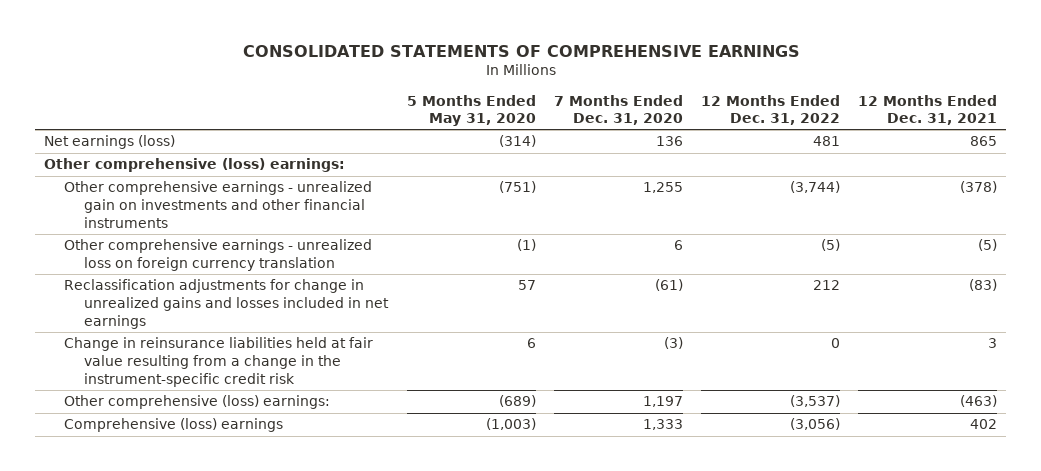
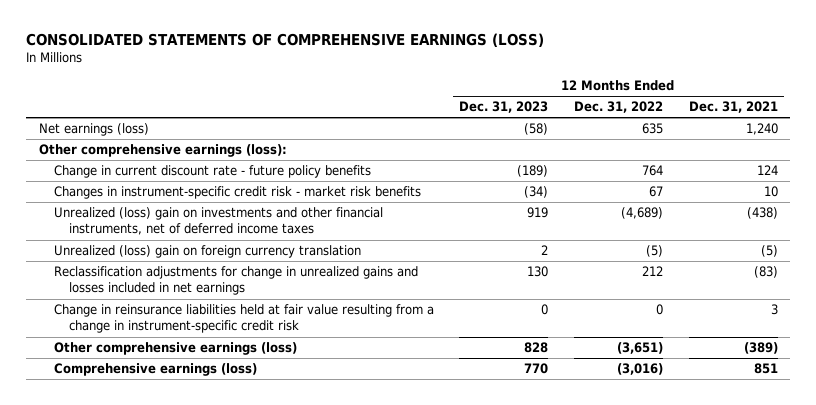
- CONSOLIDATED STATEMENTS OF COMPREHENSIVE EARNINGS
+ CONSOLIDATED STATEMENTS OF COMPREHENSIVE EARNINGS (LOSS)
- | 5 Months Ended May 31, 2020 | 7 Months Ended Dec. 31, 2020 | 12 Months Ended Dec. 31, 2022 | 12 Months Ended Dec. 31, 2021
+ | 12 Months Ended Dec. 31, 2023 | 12 Months Ended Dec. 31, 2022 | 12 Months Ended Dec. 31, 2021
- Net earnings (loss) | (314) | 136 | 481 | 865
- Other comprehensive (loss) earnings:
- Other comprehensive earnings - unrealized gain on investments and other financial instruments | (751) | 1,255 | (3,744) | (378)
- Other comprehensive earnings - unrealized loss on foreign currency translation | (1) | 6 | (5) | (5)
+ Net earnings (loss) | (58) | 635 | 1,240
+ Other comprehensive earnings (loss):
+ Change in current discount rate - future policy benefits | (189) | 764 | 124
+ Changes in instrument-specific credit risk - market risk benefits | (34) | 67 | 10
+ Unrealized (loss) gain on investments and other financial instruments, net of deferred income taxes | 919 | (4,689) | (438)
+ Unrealized (loss) gain on foreign currency translation | 2 | (5) | (5)
- Change in reinsurance liabilities held at fair value resulting from a change in the instrument-specific credit risk | 6 | (3) | 0 | 3
- Other comprehensive (loss) earnings: | (689) | 1,197 | (3,537) | (463)
- Comprehensive (loss) earnings | (1,003) | 1,333 | (3,056) | 402
+ Change in reinsurance liabilities held at fair value resulting from a change in instrument-specific credit risk | 0 | 0 | 3
+ Other comprehensive earnings (loss) | 828 | (3,651) | (389)
+ Comprehensive earnings (loss) | 770 | (3,016) | 851

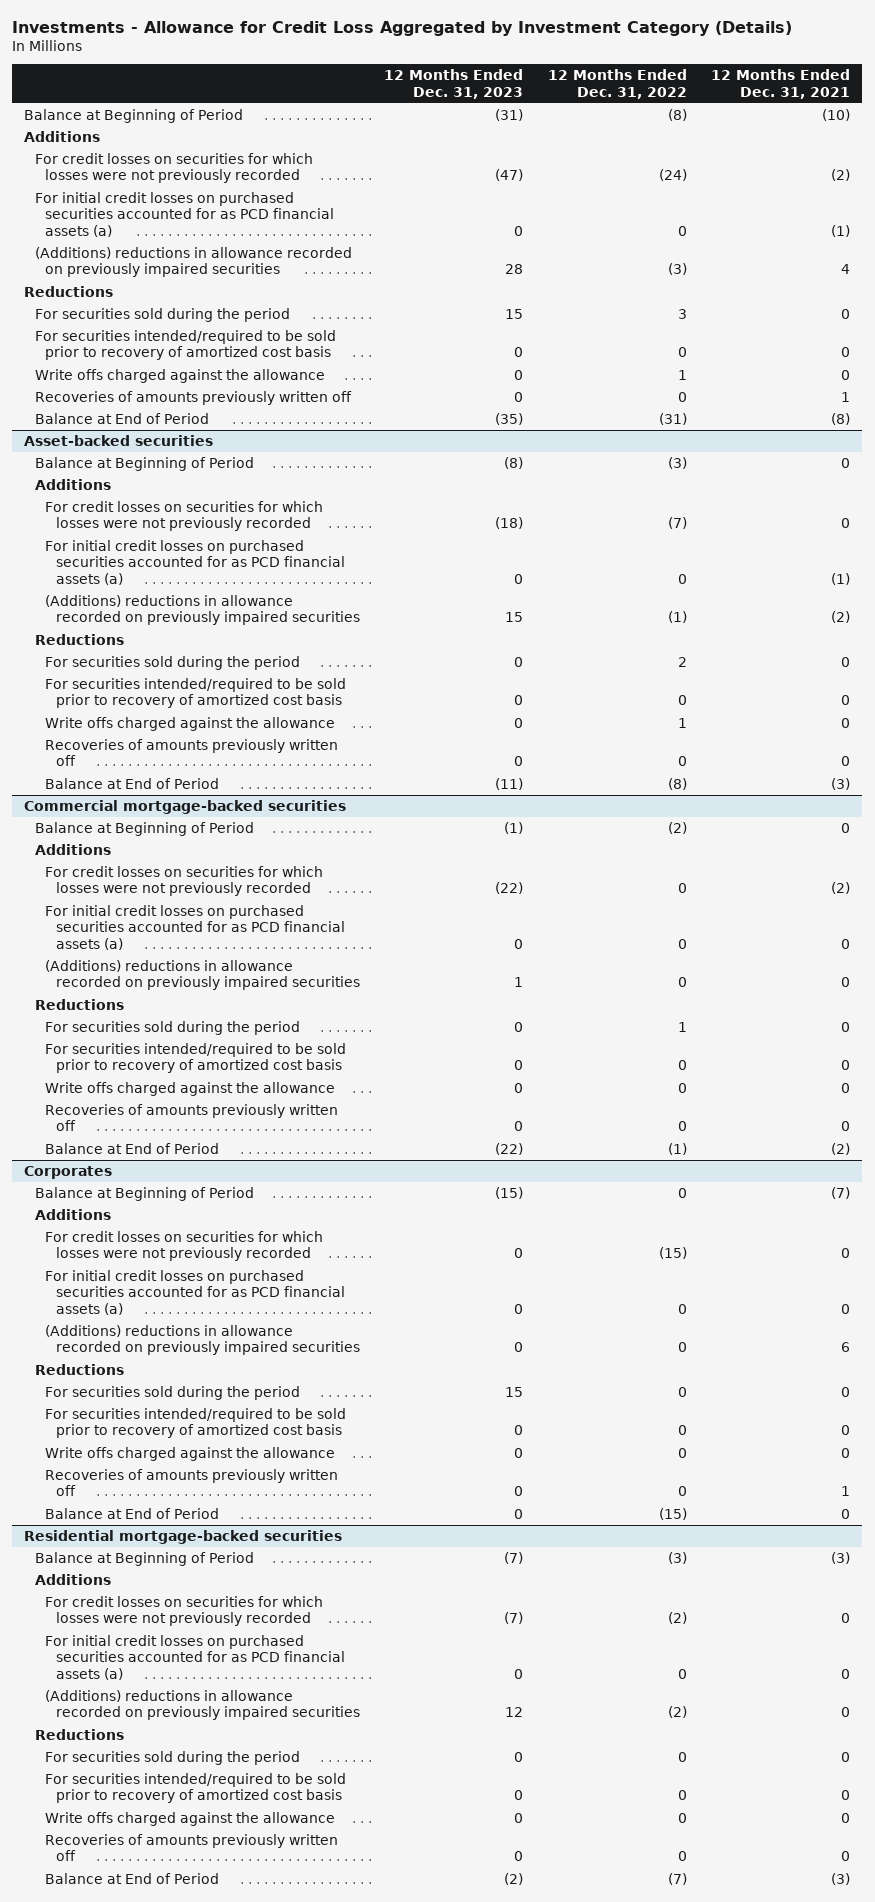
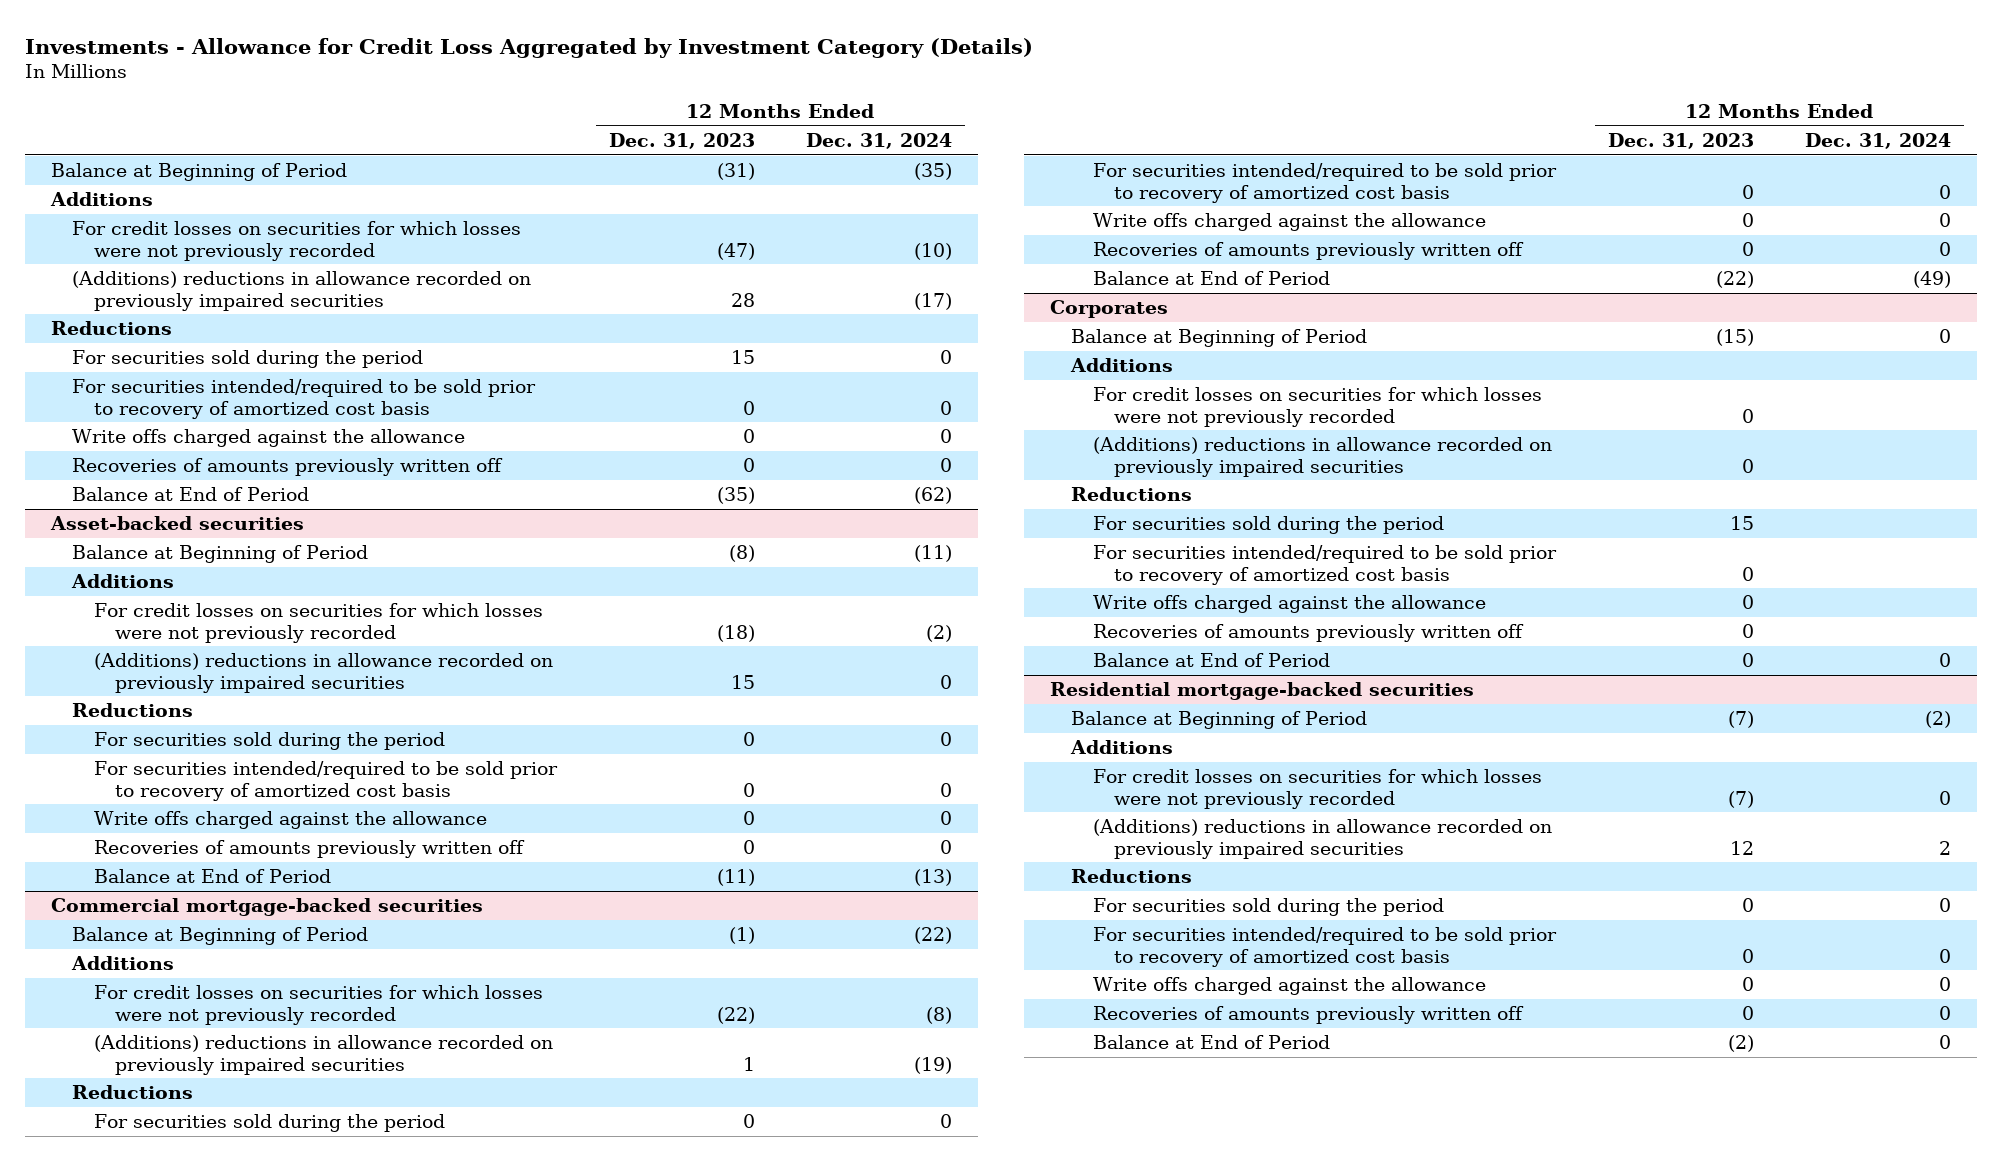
- | 12 Months Ended Dec. 31, 2023 | 12 Months Ended Dec. 31, 2022 | 12 Months Ended Dec. 31, 2021
+ | 12 Months Ended Dec. 31, 2023 | 12 Months Ended Dec. 31, 2024
- For initial credit losses on purchased securities accounted for as PCD financial assets (a) | 0 | 0 | (1)
@ Asset-backed securities
- For initial credit losses on purchased securities accounted for as PCD financial assets (a) | 0 | 0 | (1)
@ Commercial mortgage-backed securities
- For initial credit losses on purchased securities accounted for as PCD financial assets (a) | 0 | 0 | 0
@ Corporates
- For initial credit losses on purchased securities accounted for as PCD financial assets (a) | 0 | 0 | 0
@ Residential mortgage-backed securities
- For initial credit losses on purchased securities accounted for as PCD financial assets (a) | 0 | 0 | 0

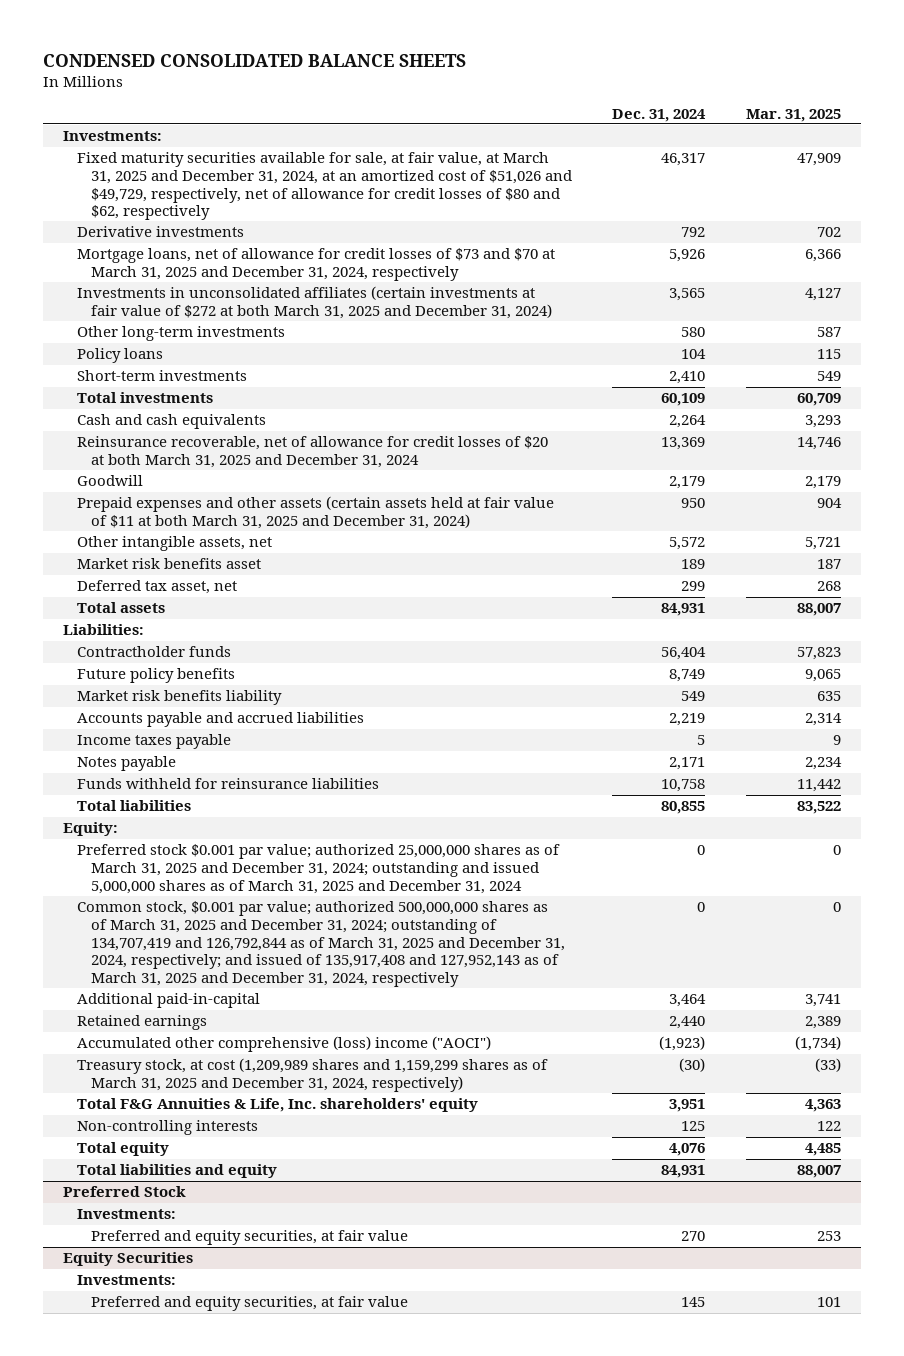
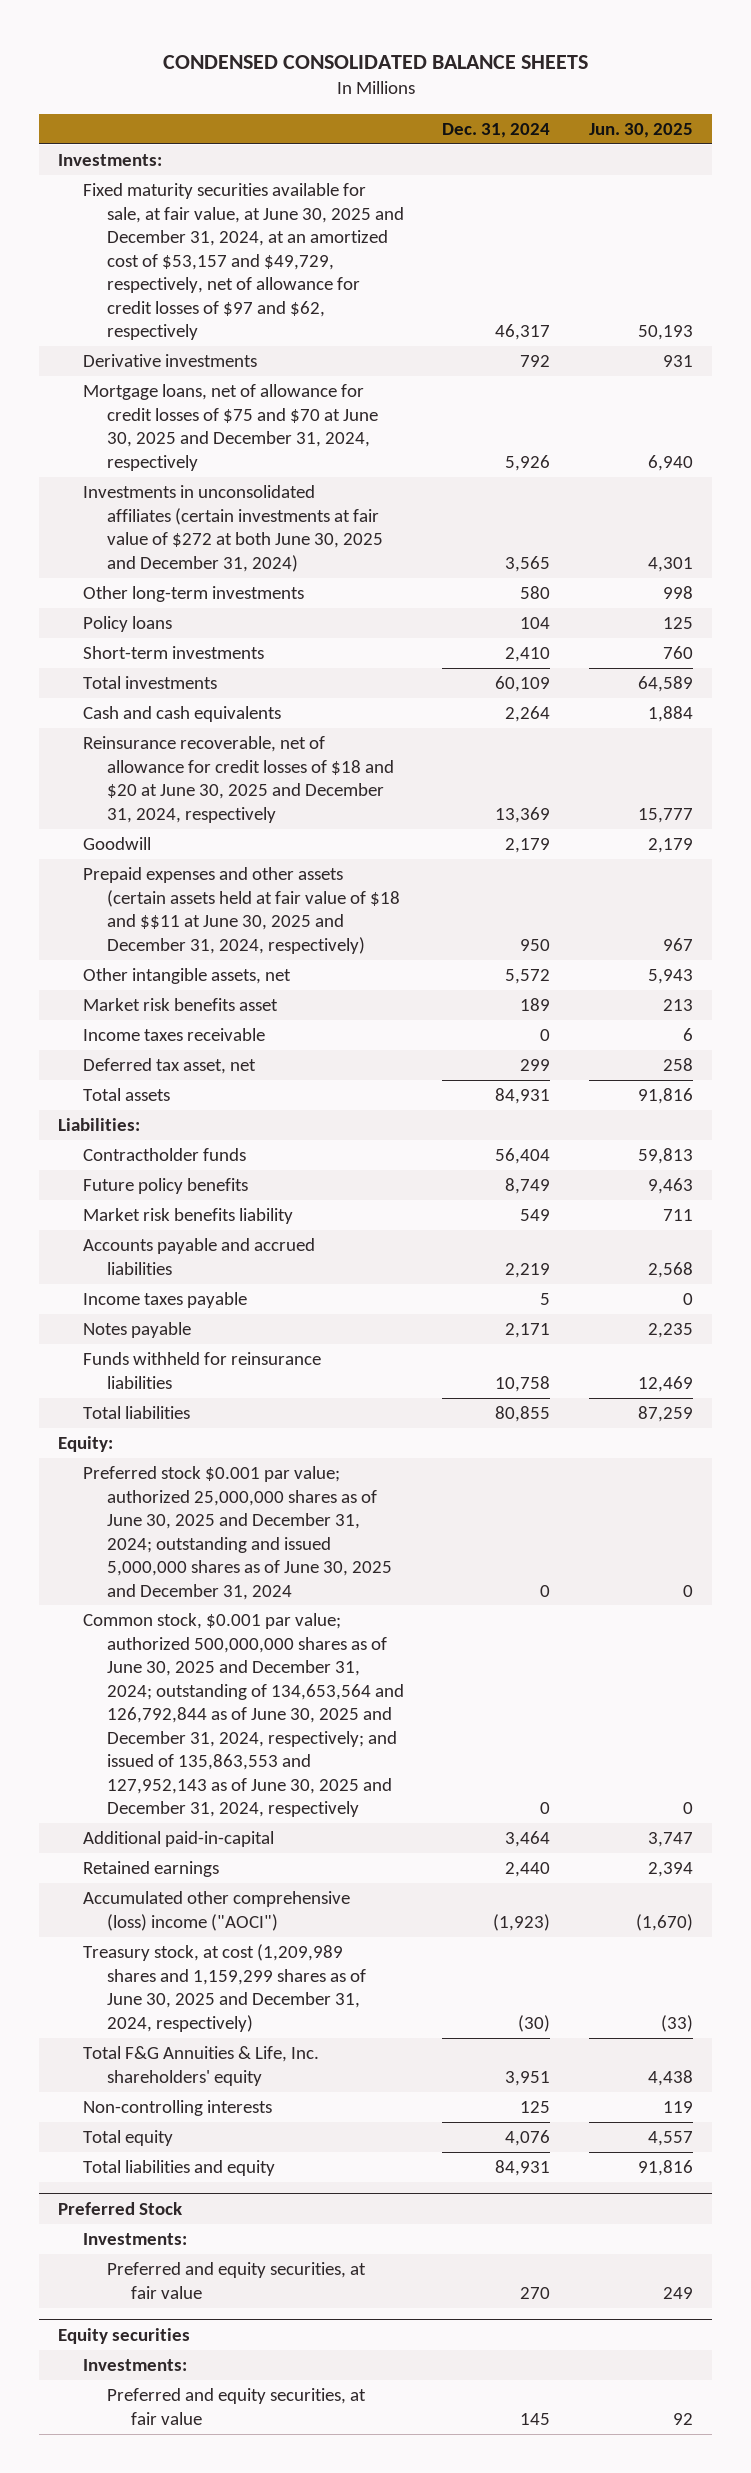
- | Dec. 31, 2024 | Mar. 31, 2025
+ | Dec. 31, 2024 | Jun. 30, 2025
- Fixed maturity securities available for sale, at fair value, at March 31, 2025 and December 31, 2024, at an amortized cost of $51,026 and $49,729, respectively, net of allowance for credit losses of $80 and $62, respectively | 46,317 | 47,909
+ Fixed maturity securities available for sale, at fair value, at June 30, 2025 and December 31, 2024, at an amortized cost of $53,157 and $49,729, respectively, net of allowance for credit losses of $97 and $62, respectively | 46,317 | 50,193
- Mortgage loans, net of allowance for credit losses of $73 and $70 at March 31, 2025 and December 31, 2024, respectively | 5,926 | 6,366
- Investments in unconsolidated affiliates (certain investments at fair value of $272 at both March 31, 2025 and December 31, 2024) | 3,565 | 4,127
+ Mortgage loans, net of allowance for credit losses of $75 and $70 at June 30, 2025 and December 31, 2024, respectively | 5,926 | 6,940
+ Investments in unconsolidated affiliates (certain investments at fair value of $272 at both June 30, 2025 and December 31, 2024) | 3,565 | 4,301
- Reinsurance recoverable, net of allowance for credit losses of $20 at both March 31, 2025 and December 31, 2024 | 13,369 | 14,746
+ Reinsurance recoverable, net of allowance for credit losses of $18 and $20 at June 30, 2025 and December 31, 2024, respectively | 13,369 | 15,777
- Prepaid expenses and other assets (certain assets held at fair value of $11 at both March 31, 2025 and December 31, 2024) | 950 | 904
+ Prepaid expenses and other assets (certain assets held at fair value of $18 and $$11 at June 30, 2025 and December 31, 2024, respectively) | 950 | 967
+ Income taxes receivable | 0 | 6
- Preferred stock $0.001 par value; authorized 25,000,000 shares as of March 31, 2025 and December 31, 2024; outstanding and issued 5,000,000 shares as of March 31, 2025 and December 31, 2024 | 0 | 0
- Common stock, $0.001 par value; authorized 500,000,000 shares as of March 31, 2025 and December 31, 2024; outstanding of 134,707,419 and 126,792,844 as of March 31, 2025 and December 31, 2024, respectively; and issued of 135,917,408 and 127,952,143 as of March 31, 2025 and December 31, 2024, respectively | 0 | 0
+ Preferred stock $0.001 par value; authorized 25,000,000 shares as of June 30, 2025 and December 31, 2024; outstanding and issued 5,000,000 shares as of June 30, 2025 and December 31, 2024 | 0 | 0
+ Common stock, $0.001 par value; authorized 500,000,000 shares as of June 30, 2025 and December 31, 2024; outstanding of 134,653,564 and 126,792,844 as of June 30, 2025 and December 31, 2024, respectively; and issued of 135,863,553 and 127,952,143 as of June 30, 2025 and December 31, 2024, respectively | 0 | 0
- Treasury stock, at cost (1,209,989 shares and 1,159,299 shares as of March 31, 2025 and December 31, 2024, respectively) | (30) | (33)
+ Treasury stock, at cost (1,209,989 shares and 1,159,299 shares as of June 30, 2025 and December 31, 2024, respectively) | (30) | (33)
- Equity Securities
+ Equity securities

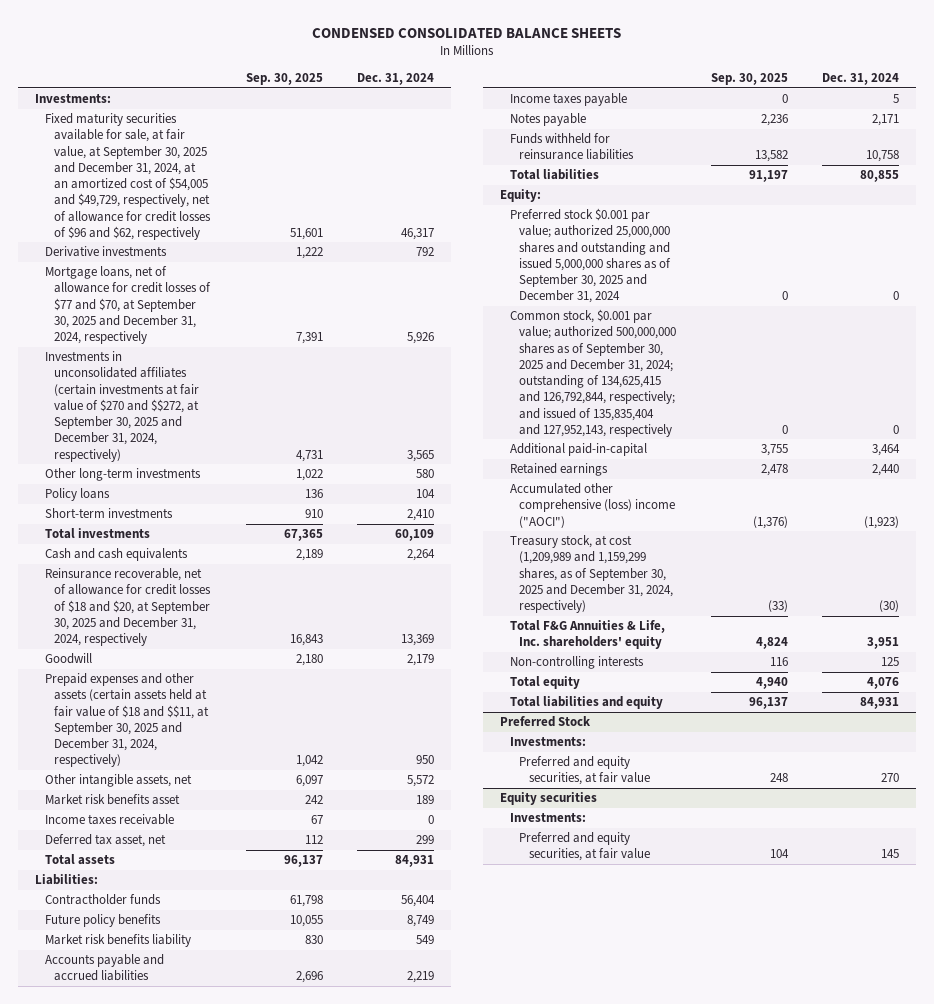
- | Dec. 31, 2024 | Jun. 30, 2025
+ | Sep. 30, 2025 | Dec. 31, 2024
- Fixed maturity securities available for sale, at fair value, at June 30, 2025 and December 31, 2024, at an amortized cost of $53,157 and $49,729, respectively, net of allowance for credit losses of $97 and $62, respectively | 46,317 | 50,193
+ Fixed maturity securities available for sale, at fair value, at September 30, 2025 and December 31, 2024, at an amortized cost of $54,005 and $49,729, respectively, net of allowance for credit losses of $96 and $62, respectively | 51,601 | 46,317
- Mortgage loans, net of allowance for credit losses of $75 and $70 at June 30, 2025 and December 31, 2024, respectively | 5,926 | 6,940
- Investments in unconsolidated affiliates (certain investments at fair value of $272 at both June 30, 2025 and December 31, 2024) | 3,565 | 4,301
+ Mortgage loans, net of allowance for credit losses of $77 and $70, at September 30, 2025 and December 31, 2024, respectively | 7,391 | 5,926
+ Investments in unconsolidated affiliates (certain investments at fair value of $270 and $$272, at September 30, 2025 and December 31, 2024, respectively) | 4,731 | 3,565
- Reinsurance recoverable, net of allowance for credit losses of $18 and $20 at June 30, 2025 and December 31, 2024, respectively | 13,369 | 15,777
+ Reinsurance recoverable, net of allowance for credit losses of $18 and $20, at September 30, 2025 and December 31, 2024, respectively | 16,843 | 13,369
- Prepaid expenses and other assets (certain assets held at fair value of $18 and $$11 at June 30, 2025 and December 31, 2024, respectively) | 950 | 967
+ Prepaid expenses and other assets (certain assets held at fair value of $18 and $$11, at September 30, 2025 and December 31, 2024, respectively) | 1,042 | 950
- Preferred stock $0.001 par value; authorized 25,000,000 shares as of June 30, 2025 and December 31, 2024; outstanding and issued 5,000,000 shares as of June 30, 2025 and December 31, 2024 | 0 | 0
- Common stock, $0.001 par value; authorized 500,000,000 shares as of June 30, 2025 and December 31, 2024; outstanding of 134,653,564 and 126,792,844 as of June 30, 2025 and December 31, 2024, respectively; and issued of 135,863,553 and 127,952,143 as of June 30, 2025 and December 31, 2024, respectively | 0 | 0
+ Preferred stock $0.001 par value; authorized 25,000,000 shares and outstanding and issued 5,000,000 shares as of September 30, 2025 and December 31, 2024 | 0 | 0
+ Common stock, $0.001 par value; authorized 500,000,000 shares as of September 30, 2025 and December 31, 2024; outstanding of 134,625,415 and 126,792,844, respectively; and issued of 135,835,404 and 127,952,143, respectively | 0 | 0
- Treasury stock, at cost (1,209,989 shares and 1,159,299 shares as of June 30, 2025 and December 31, 2024, respectively) | (30) | (33)
+ Treasury stock, at cost (1,209,989 and 1,159,299 shares, as of September 30, 2025 and December 31, 2024, respectively) | (33) | (30)

